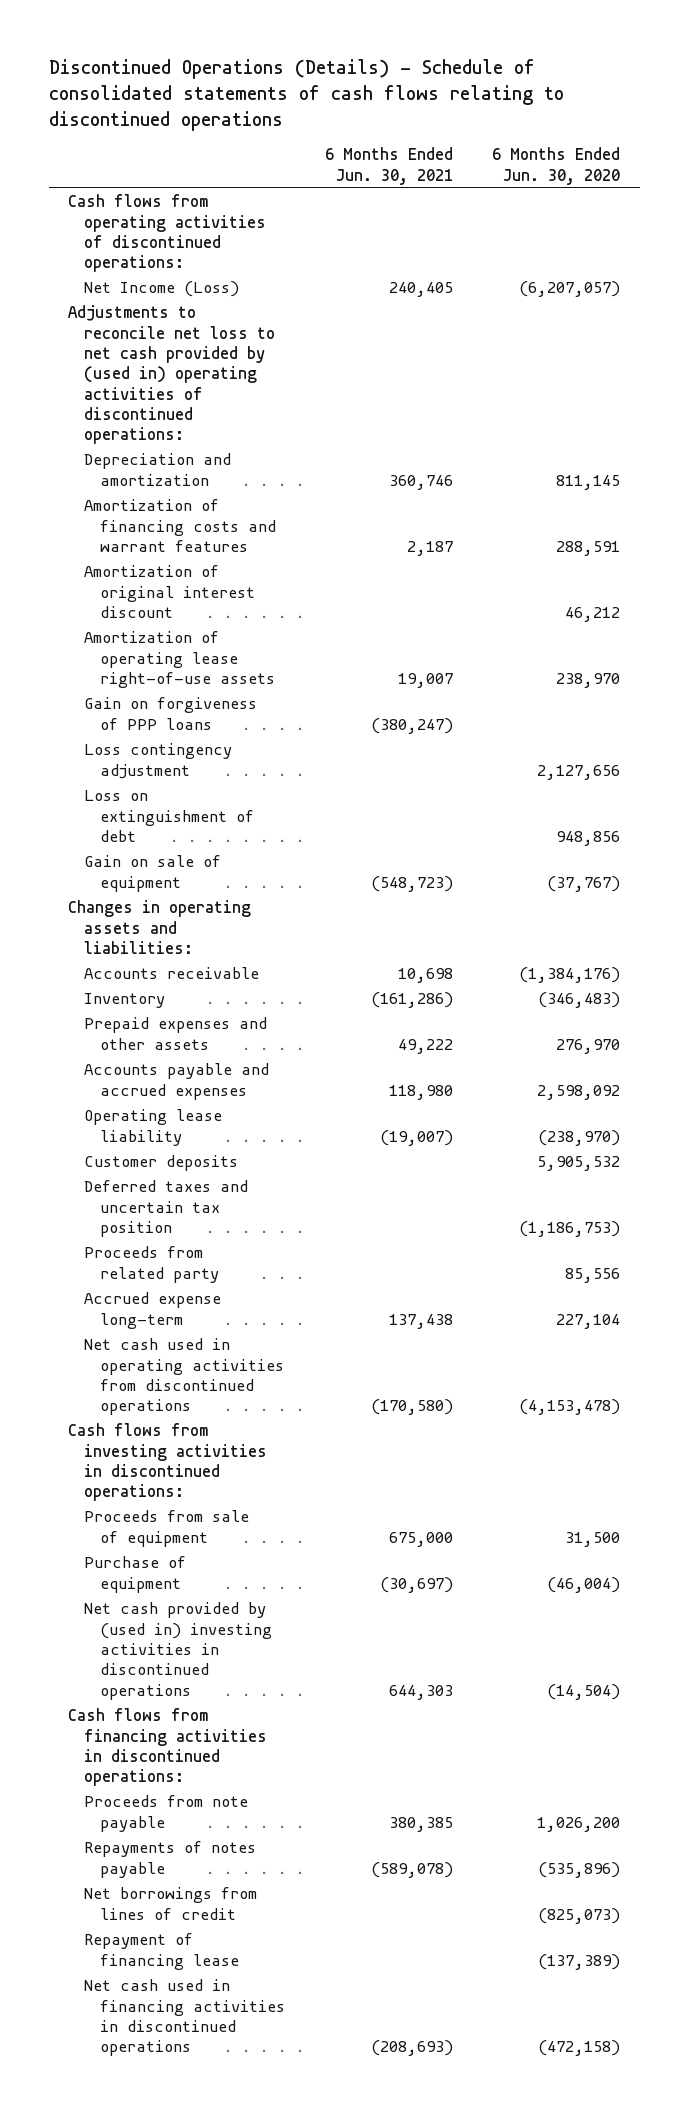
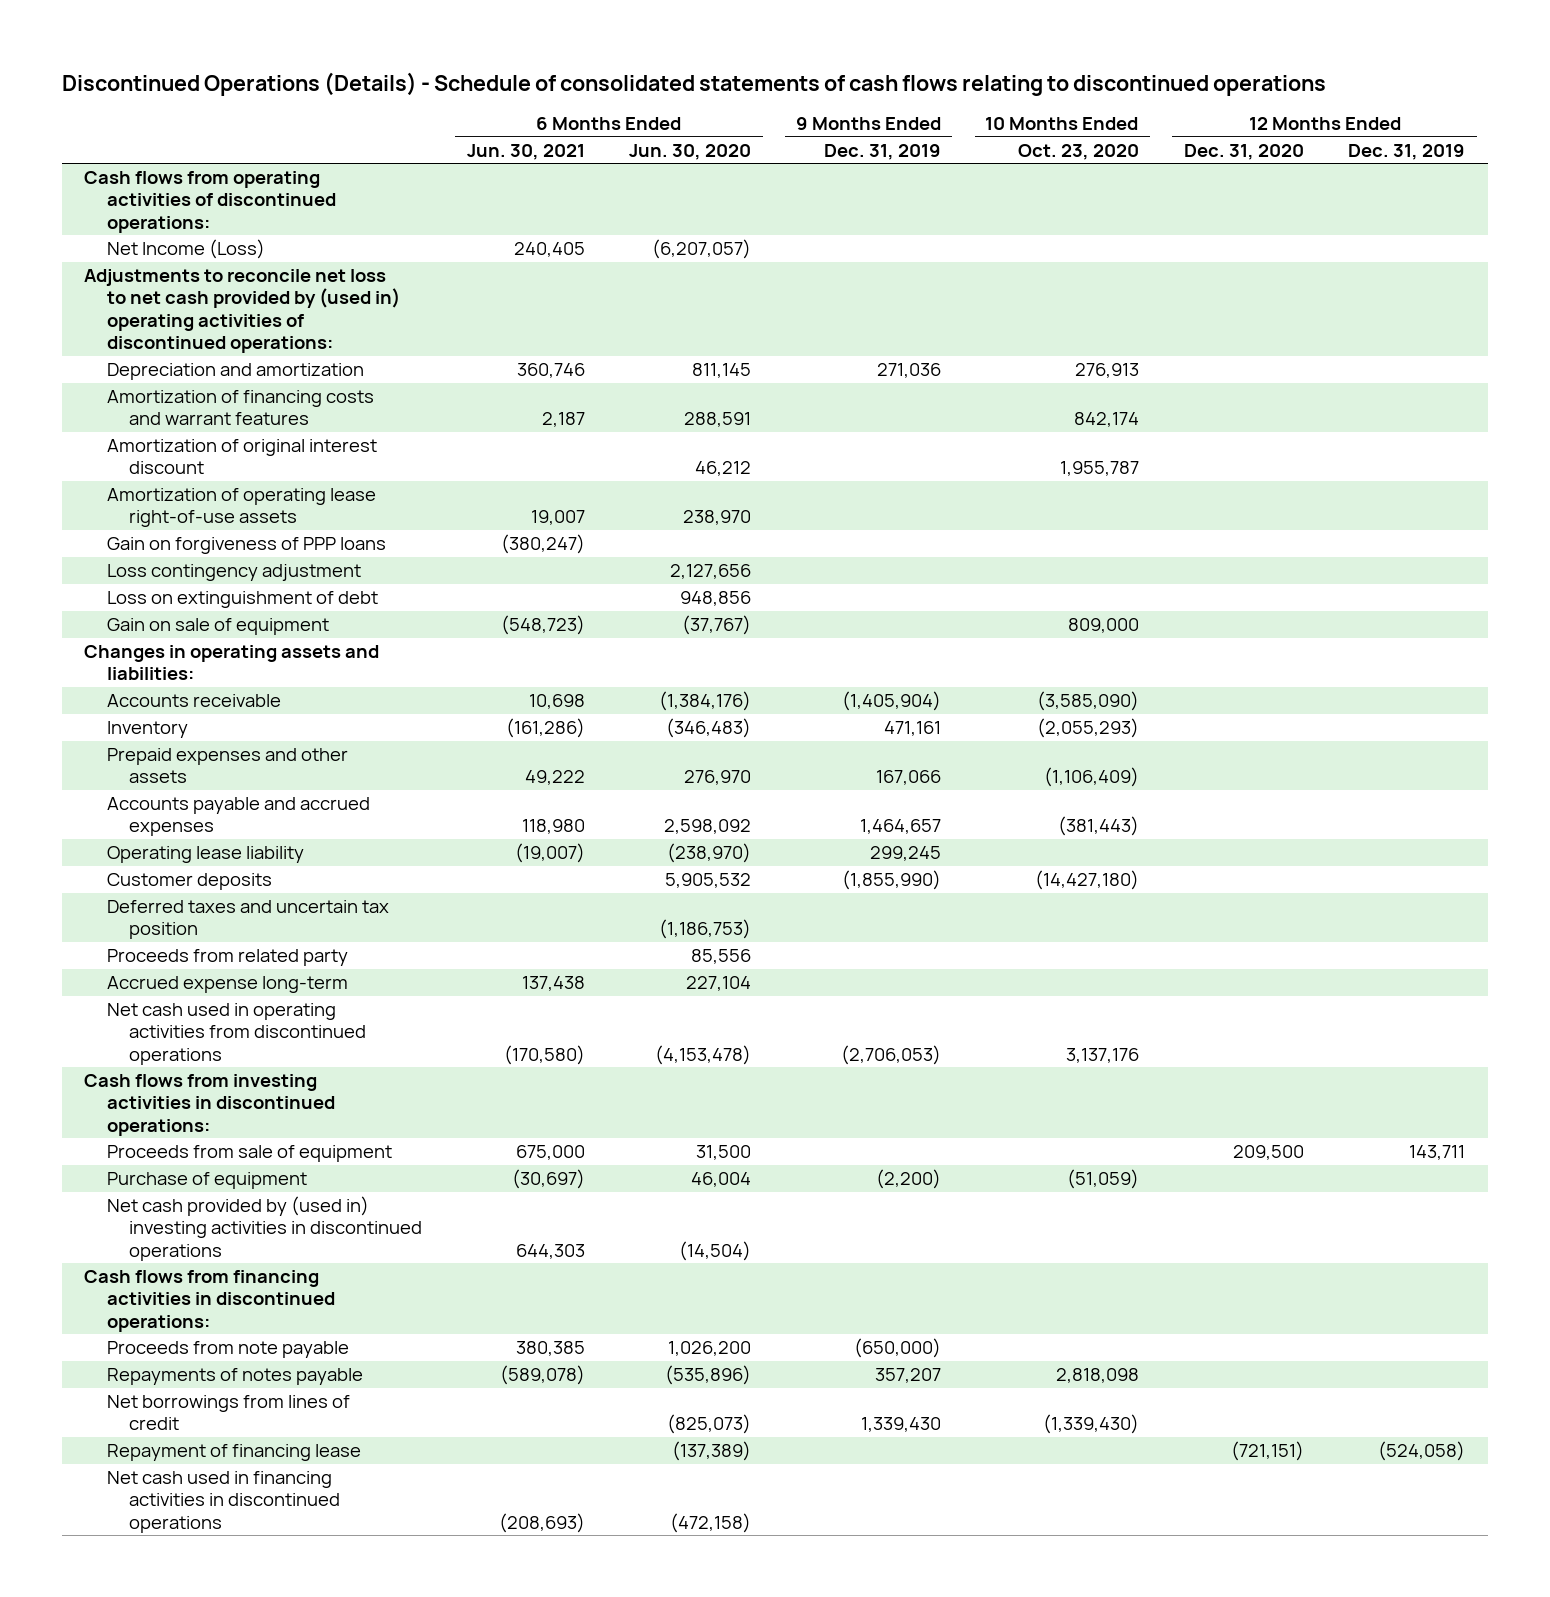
- | 6 Months Ended Jun. 30, 2021 | 6 Months Ended Jun. 30, 2020
+ | 6 Months Ended Jun. 30, 2021 | 6 Months Ended Jun. 30, 2020 | 9 Months Ended Dec. 31, 2019 | 10 Months Ended Oct. 23, 2020 | 12 Months Ended Dec. 31, 2020 | 12 Months Ended Dec. 31, 2019
- Purchase of equipment | (30,697) | (46,004)
+ Purchase of equipment | (30,697) | 46,004 | (2,200) | (51,059) | |

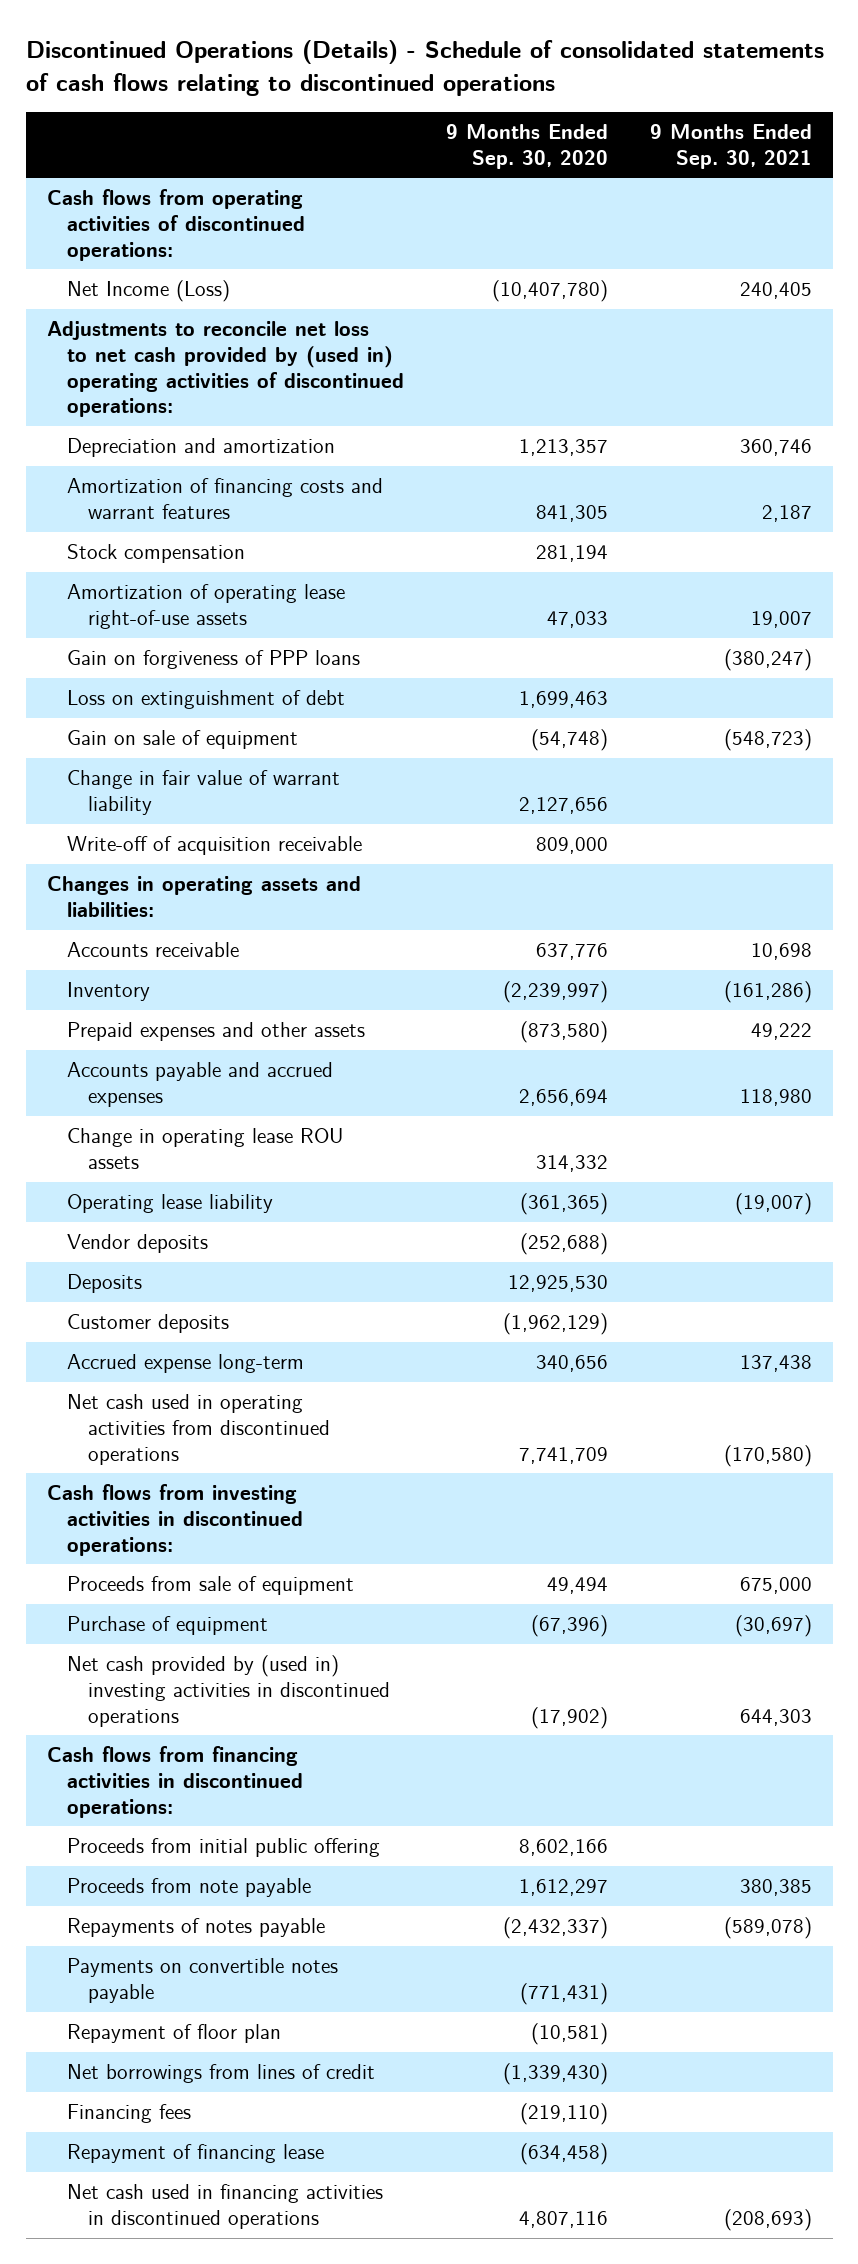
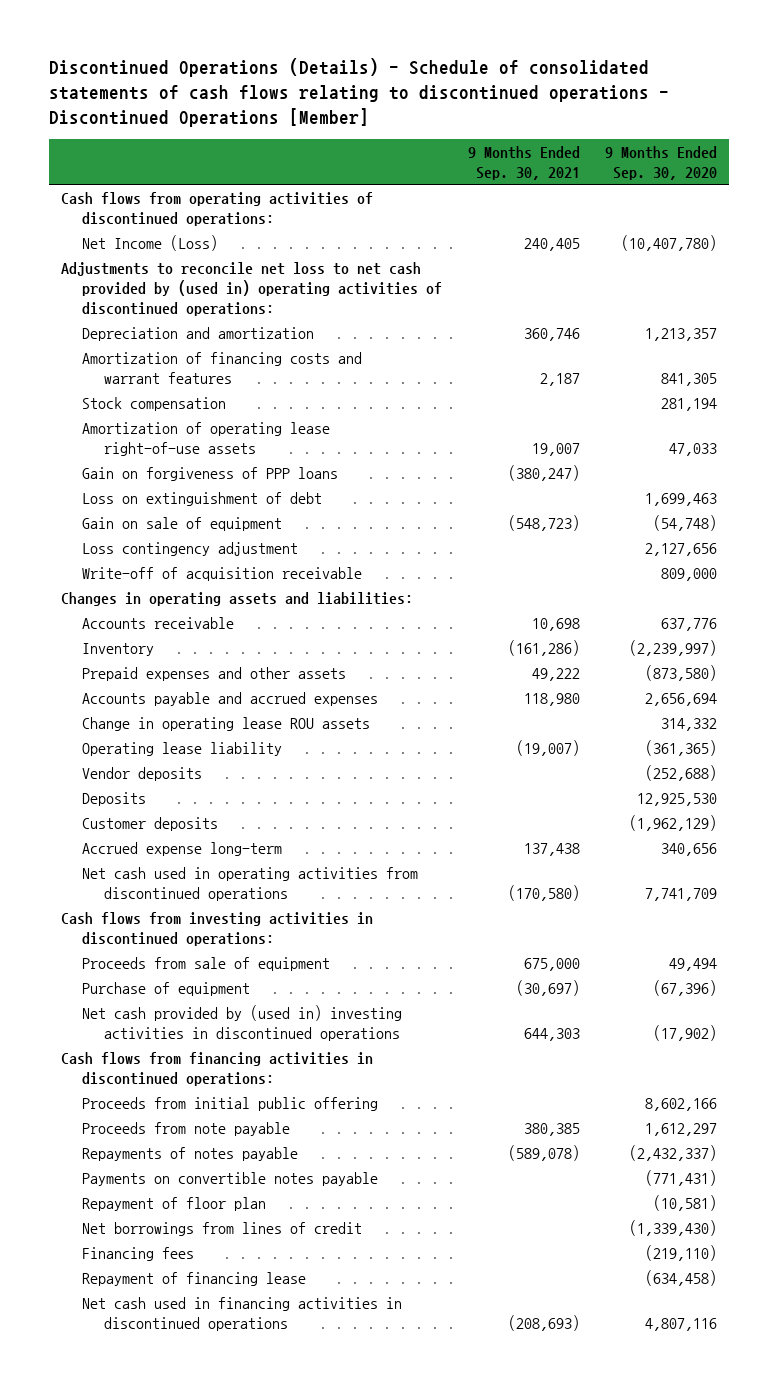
- Discontinued Operations (Details) - Schedule of consolidated statements of cash flows relating to discontinued operations
+ Discontinued Operations (Details) - Schedule of consolidated statements of cash flows relating to discontinued operations - Discontinued Operations [Member]
- | 9 Months Ended Sep. 30, 2020 | 9 Months Ended Sep. 30, 2021
+ | 9 Months Ended Sep. 30, 2021 | 9 Months Ended Sep. 30, 2020
- Change in fair value of warrant liability | 2,127,656 |
+ Loss contingency adjustment | | 2,127,656

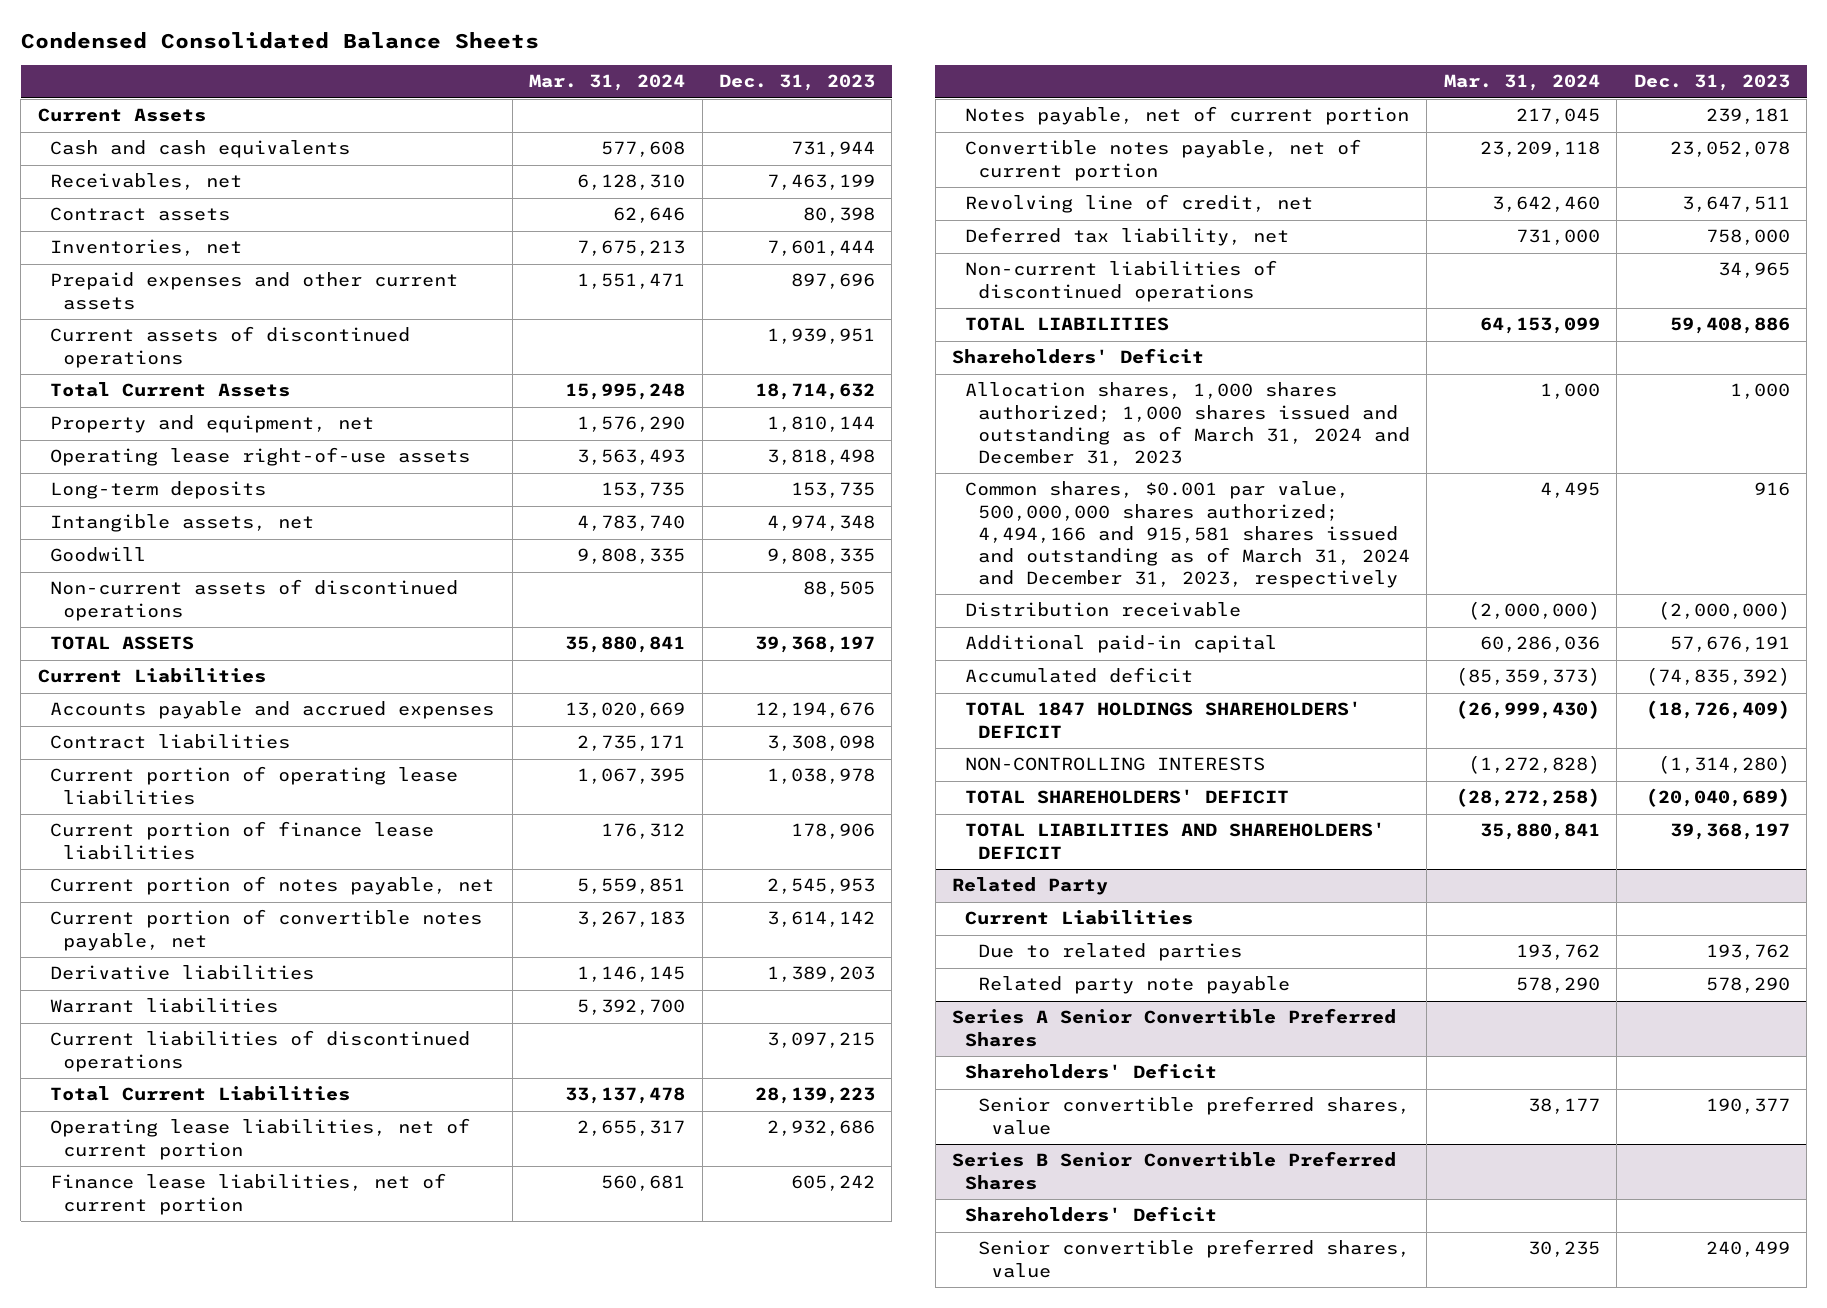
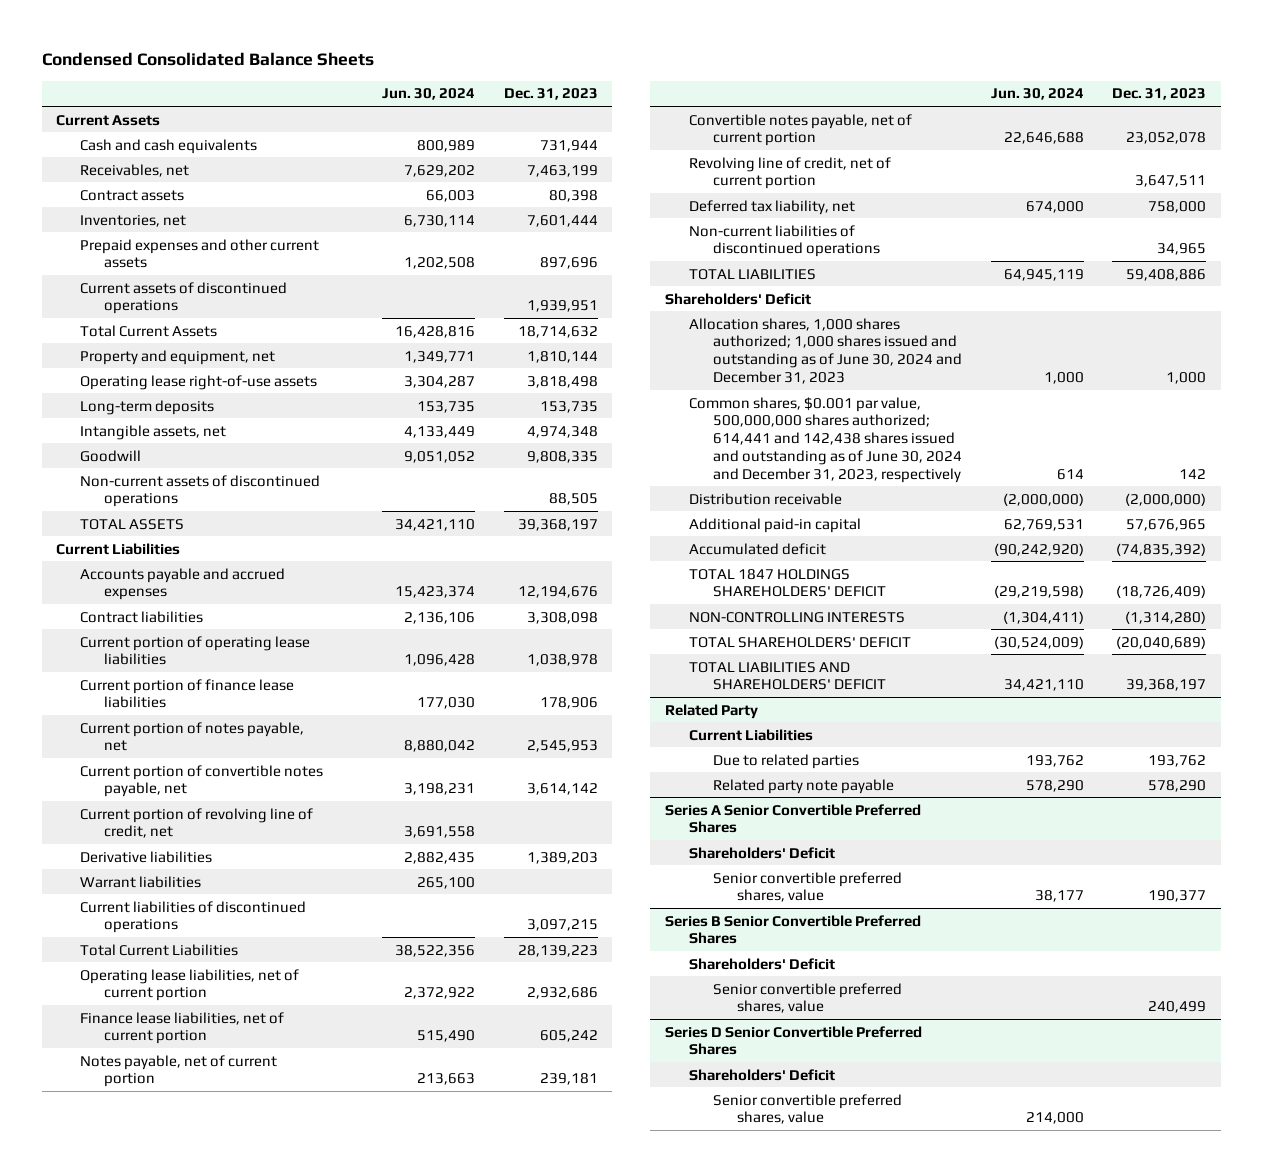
- | Mar. 31, 2024 | Dec. 31, 2023
+ | Jun. 30, 2024 | Dec. 31, 2023
+ Current portion of revolving line of credit, net | 3,691,558 |
- Revolving line of credit, net | 3,642,460 | 3,647,511
+ Revolving line of credit, net of current portion | | 3,647,511
- Allocation shares, 1,000 shares authorized; 1,000 shares issued and outstanding as of March 31, 2024 and December 31, 2023 | 1,000 | 1,000
- Common shares, $0.001 par value, 500,000,000 shares authorized; 4,494,166 and 915,581 shares issued and outstanding as of March 31, 2024 and December 31, 2023, respectively | 4,495 | 916
+ Allocation shares, 1,000 shares authorized; 1,000 shares issued and outstanding as of June 30, 2024 and December 31, 2023 | 1,000 | 1,000
+ Common shares, $0.001 par value, 500,000,000 shares authorized; 614,441 and 142,438 shares issued and outstanding as of June 30, 2024 and December 31, 2023, respectively | 614 | 142
- Additional paid-in capital | 60,286,036 | 57,676,191
+ Additional paid-in capital | 62,769,531 | 57,676,965
+ Series D Senior Convertible Preferred Shares
+ Shareholders' Deficit
+ Senior convertible preferred shares, value | 214,000 |

